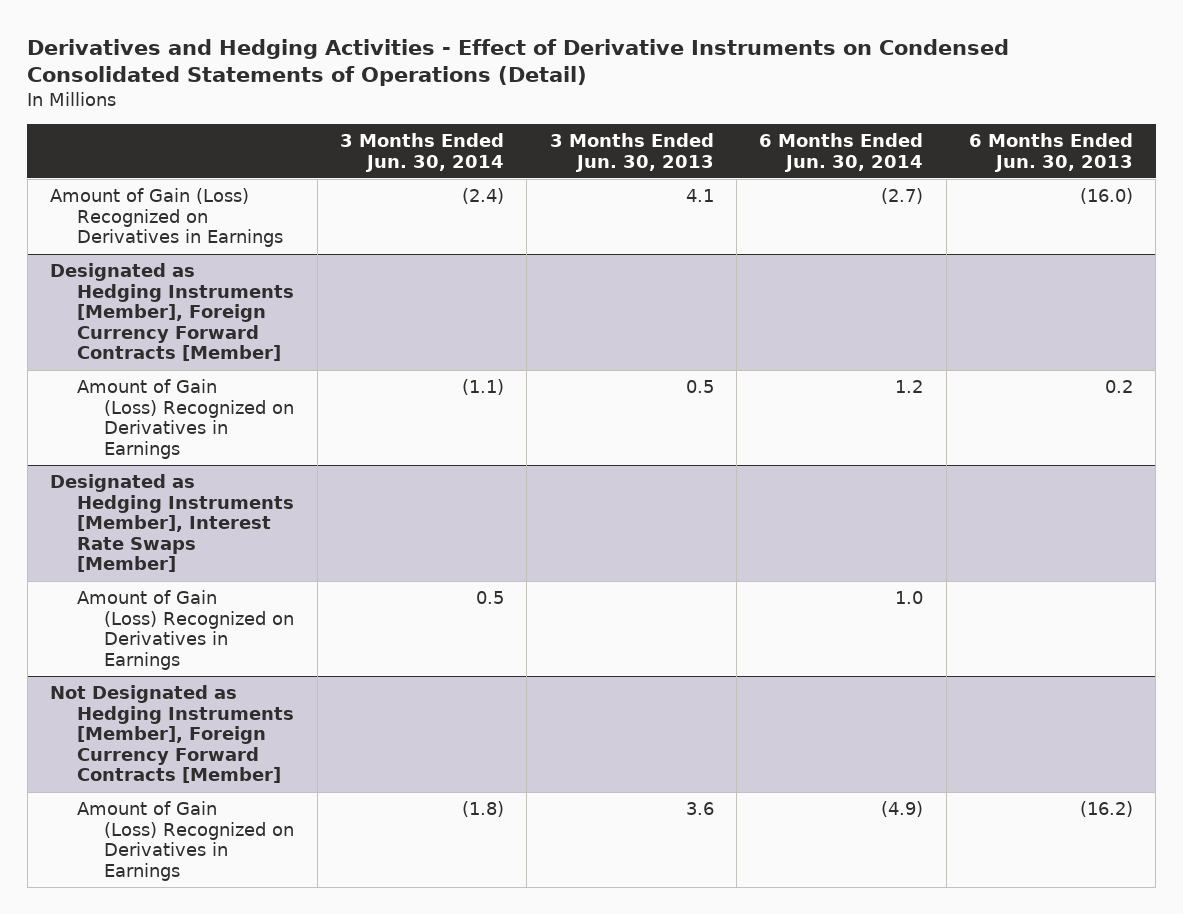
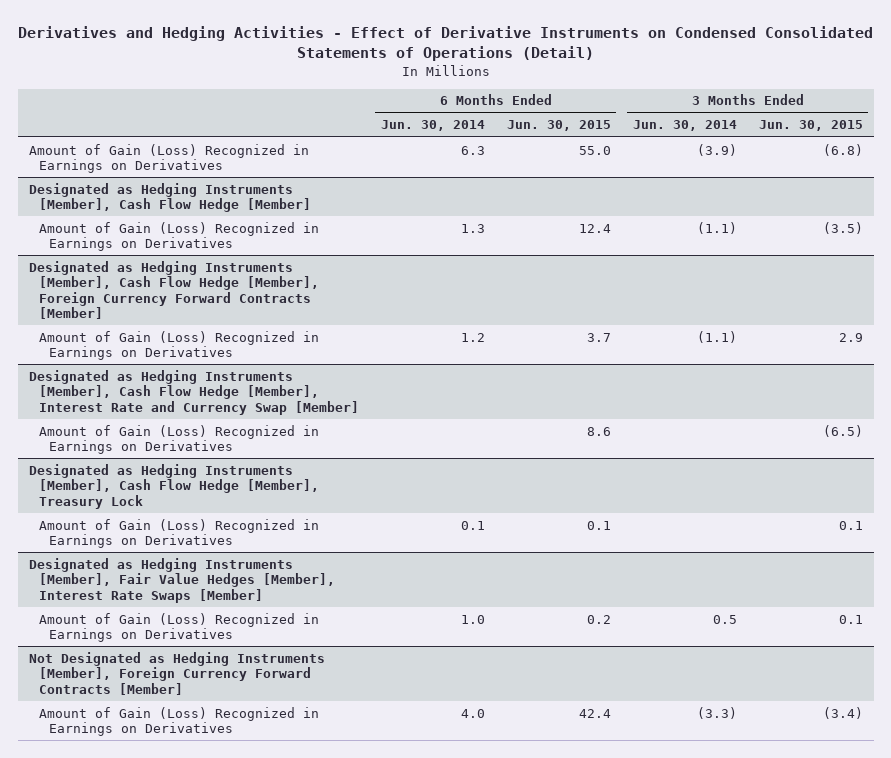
- | 3 Months Ended Jun. 30, 2014 | 3 Months Ended Jun. 30, 2013 | 6 Months Ended Jun. 30, 2014 | 6 Months Ended Jun. 30, 2013
+ | 6 Months Ended Jun. 30, 2014 | 6 Months Ended Jun. 30, 2015 | 3 Months Ended Jun. 30, 2014 | 3 Months Ended Jun. 30, 2015
- Amount of Gain (Loss) Recognized on Derivatives in Earnings | (2.4) | 4.1 | (2.7) | (16.0)
- Designated as Hedging Instruments [Member], Foreign Currency Forward Contracts [Member]
- Amount of Gain (Loss) Recognized on Derivatives in Earnings | (1.1) | 0.5 | 1.2 | 0.2
- Designated as Hedging Instruments [Member], Interest Rate Swaps [Member]
- Amount of Gain (Loss) Recognized on Derivatives in Earnings | 0.5 | | 1.0 |
+ Amount of Gain (Loss) Recognized in Earnings on Derivatives | 6.3 | 55.0 | (3.9) | (6.8)
+ Designated as Hedging Instruments [Member], Cash Flow Hedge [Member]
+ Amount of Gain (Loss) Recognized in Earnings on Derivatives | 1.3 | 12.4 | (1.1) | (3.5)
+ Designated as Hedging Instruments [Member], Cash Flow Hedge [Member], Foreign Currency Forward Contracts [Member]
+ Amount of Gain (Loss) Recognized in Earnings on Derivatives | 1.2 | 3.7 | (1.1) | 2.9
+ Designated as Hedging Instruments [Member], Cash Flow Hedge [Member], Interest Rate and Currency Swap [Member]
+ Amount of Gain (Loss) Recognized in Earnings on Derivatives | | 8.6 | | (6.5)
+ Designated as Hedging Instruments [Member], Cash Flow Hedge [Member], Treasury Lock
+ Amount of Gain (Loss) Recognized in Earnings on Derivatives | 0.1 | 0.1 | | 0.1
+ Designated as Hedging Instruments [Member], Fair Value Hedges [Member], Interest Rate Swaps [Member]
+ Amount of Gain (Loss) Recognized in Earnings on Derivatives | 1.0 | 0.2 | 0.5 | 0.1
@ Not Designated as Hedging Instruments [Member], Foreign Currency Forward Contracts [Member]
- Amount of Gain (Loss) Recognized on Derivatives in Earnings | (1.8) | 3.6 | (4.9) | (16.2)
+ Amount of Gain (Loss) Recognized in Earnings on Derivatives | 4.0 | 42.4 | (3.3) | (3.4)

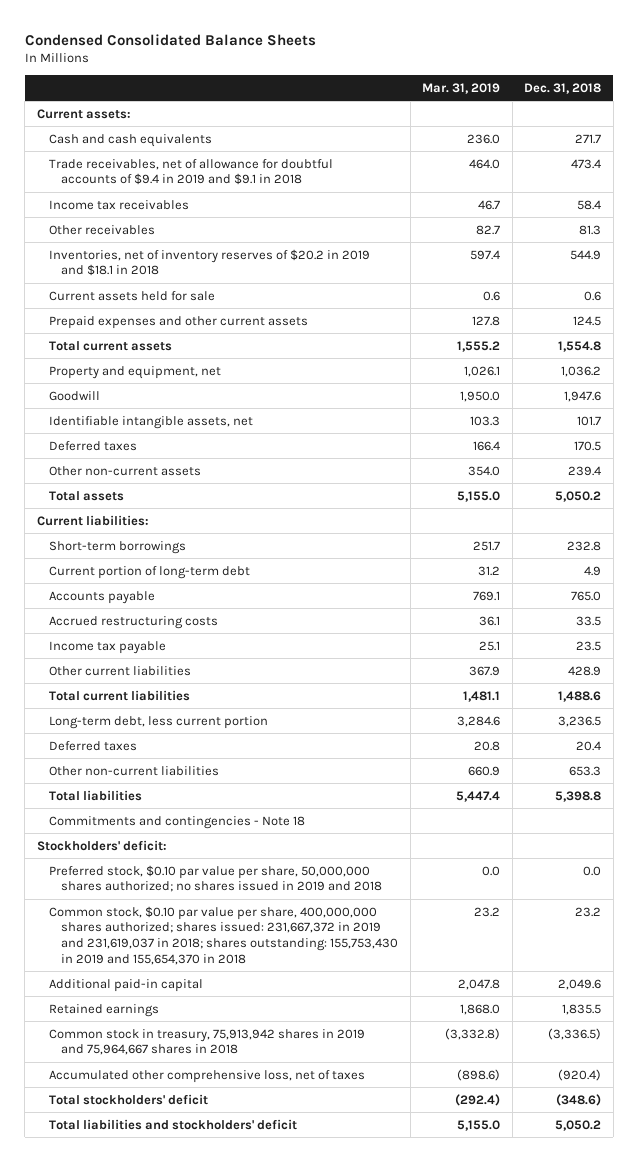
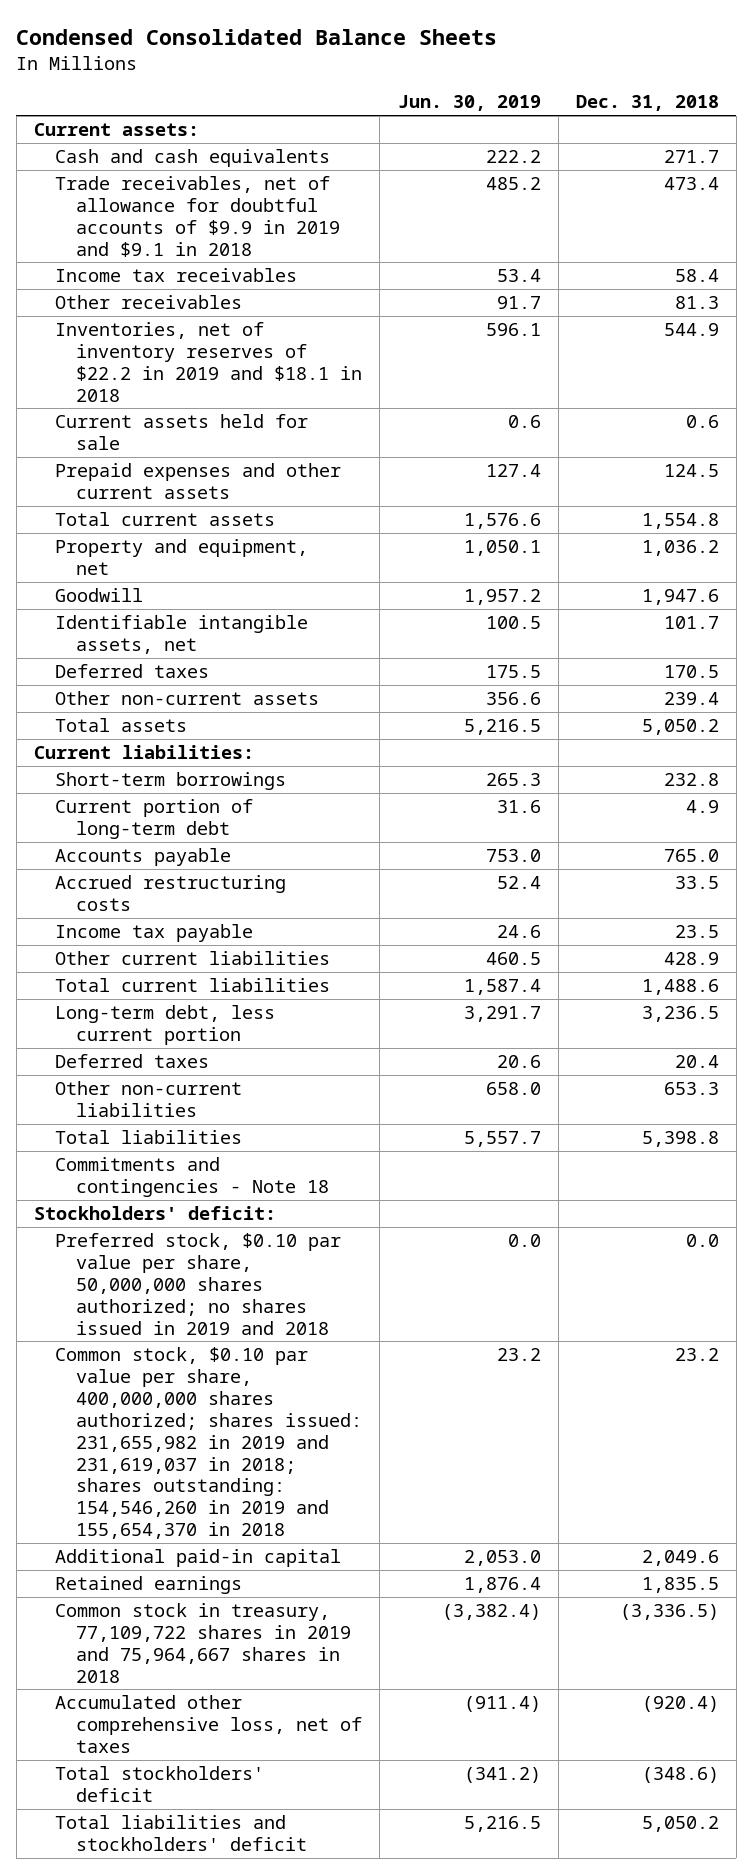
- | Mar. 31, 2019 | Dec. 31, 2018
+ | Jun. 30, 2019 | Dec. 31, 2018
- Trade receivables, net of allowance for doubtful accounts of $9.4 in 2019 and $9.1 in 2018 | 464.0 | 473.4
+ Trade receivables, net of allowance for doubtful accounts of $9.9 in 2019 and $9.1 in 2018 | 485.2 | 473.4
- Inventories, net of inventory reserves of $20.2 in 2019 and $18.1 in 2018 | 597.4 | 544.9
+ Inventories, net of inventory reserves of $22.2 in 2019 and $18.1 in 2018 | 596.1 | 544.9
- Common stock, $0.10 par value per share, 400,000,000 shares authorized; shares issued: 231,667,372 in 2019 and 231,619,037 in 2018; shares outstanding: 155,753,430 in 2019 and 155,654,370 in 2018 | 23.2 | 23.2
+ Common stock, $0.10 par value per share, 400,000,000 shares authorized; shares issued: 231,655,982 in 2019 and 231,619,037 in 2018; shares outstanding: 154,546,260 in 2019 and 155,654,370 in 2018 | 23.2 | 23.2
- Common stock in treasury, 75,913,942 shares in 2019 and 75,964,667 shares in 2018 | (3,332.8) | (3,336.5)
+ Common stock in treasury, 77,109,722 shares in 2019 and 75,964,667 shares in 2018 | (3,382.4) | (3,336.5)

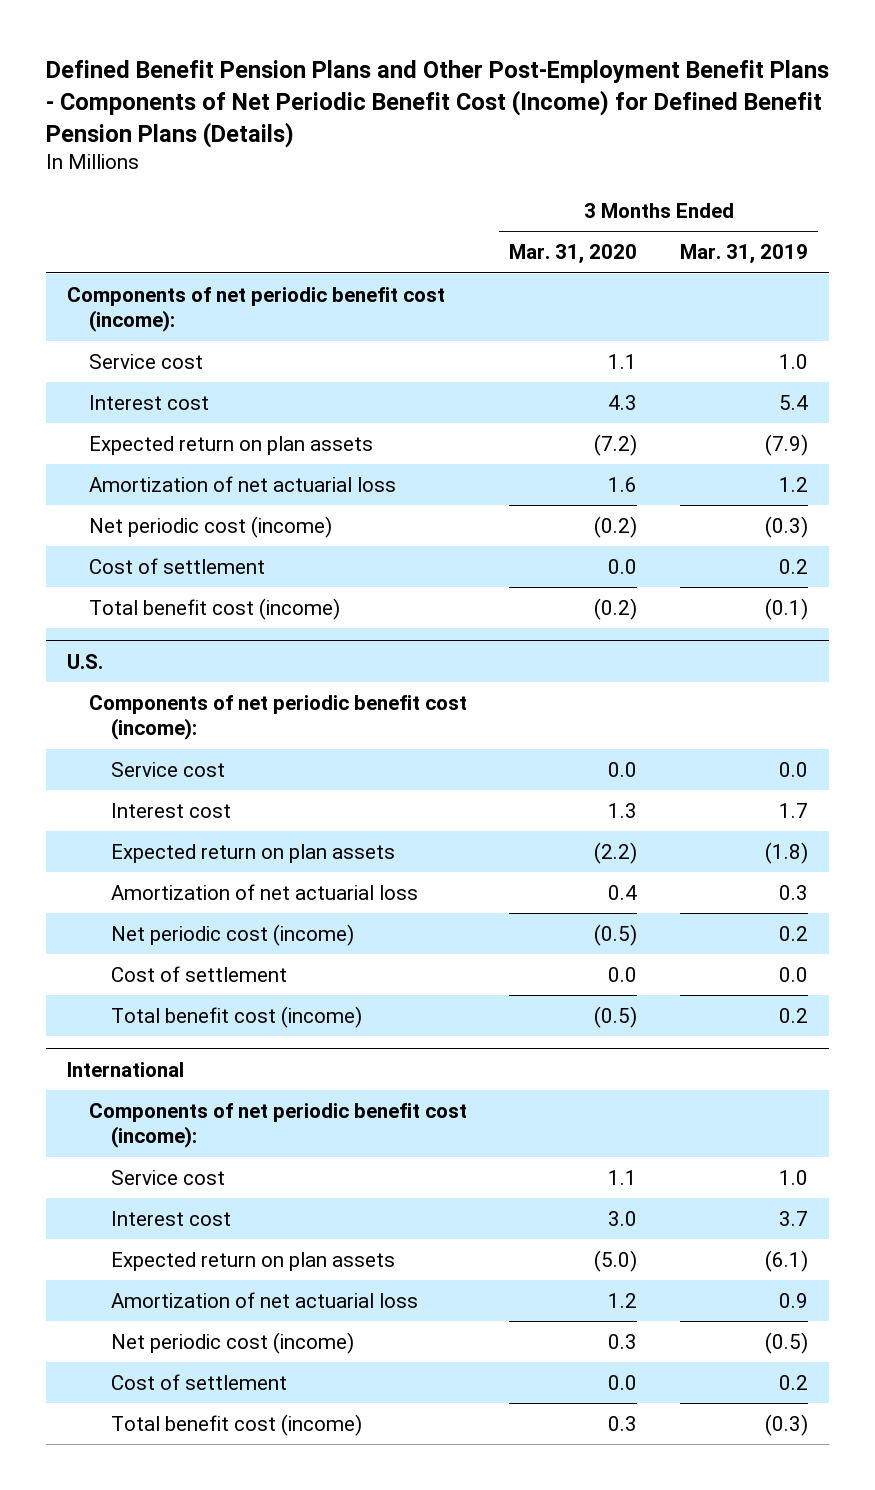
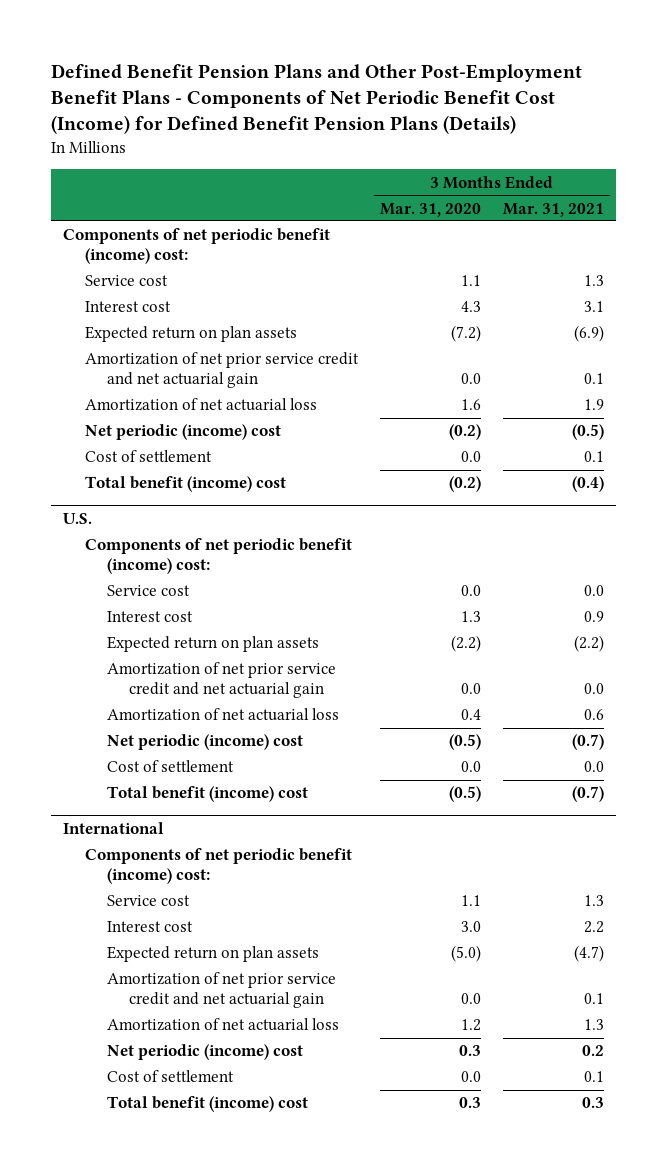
- | 3 Months Ended Mar. 31, 2020 | 3 Months Ended Mar. 31, 2019
+ | 3 Months Ended Mar. 31, 2020 | 3 Months Ended Mar. 31, 2021
- Components of net periodic benefit cost (income):
+ Components of net periodic benefit (income) cost:
+ Amortization of net prior service credit and net actuarial gain | 0.0 | 0.1
- Net periodic cost (income) | (0.2) | (0.3)
+ Net periodic (income) cost | (0.2) | (0.5)
- Total benefit cost (income) | (0.2) | (0.1)
+ Total benefit (income) cost | (0.2) | (0.4)
@ U.S.
- Components of net periodic benefit cost (income):
+ Components of net periodic benefit (income) cost:
+ Amortization of net prior service credit and net actuarial gain | 0.0 | 0.0
- Net periodic cost (income) | (0.5) | 0.2
+ Net periodic (income) cost | (0.5) | (0.7)
- Total benefit cost (income) | (0.5) | 0.2
+ Total benefit (income) cost | (0.5) | (0.7)
@ International
- Components of net periodic benefit cost (income):
+ Components of net periodic benefit (income) cost:
+ Amortization of net prior service credit and net actuarial gain | 0.0 | 0.1
- Net periodic cost (income) | 0.3 | (0.5)
+ Net periodic (income) cost | 0.3 | 0.2
- Total benefit cost (income) | 0.3 | (0.3)
+ Total benefit (income) cost | 0.3 | 0.3

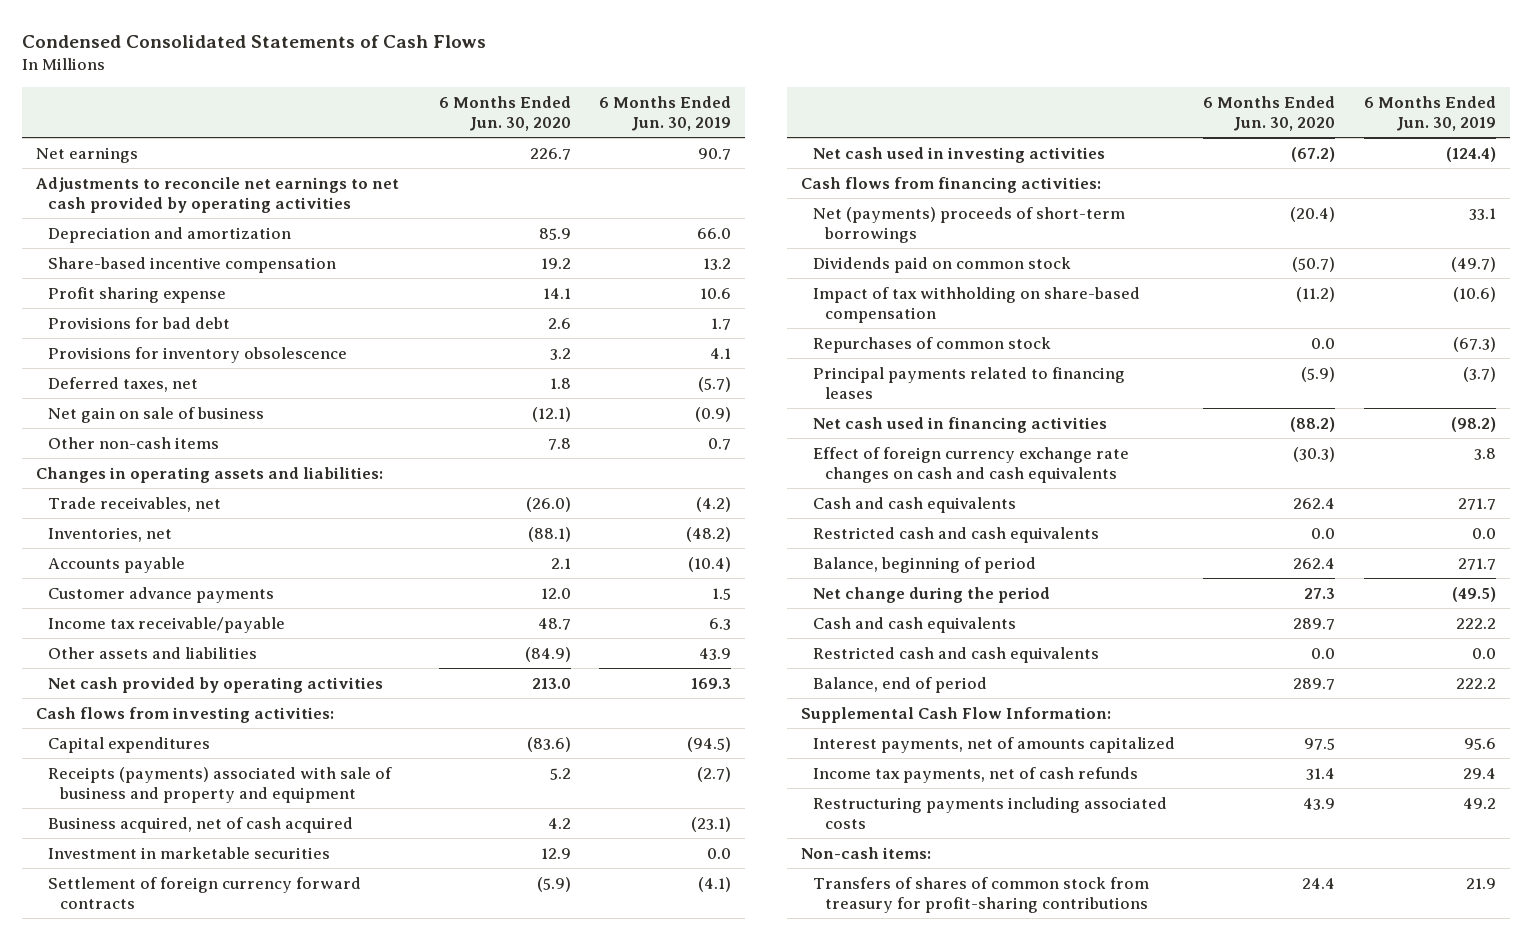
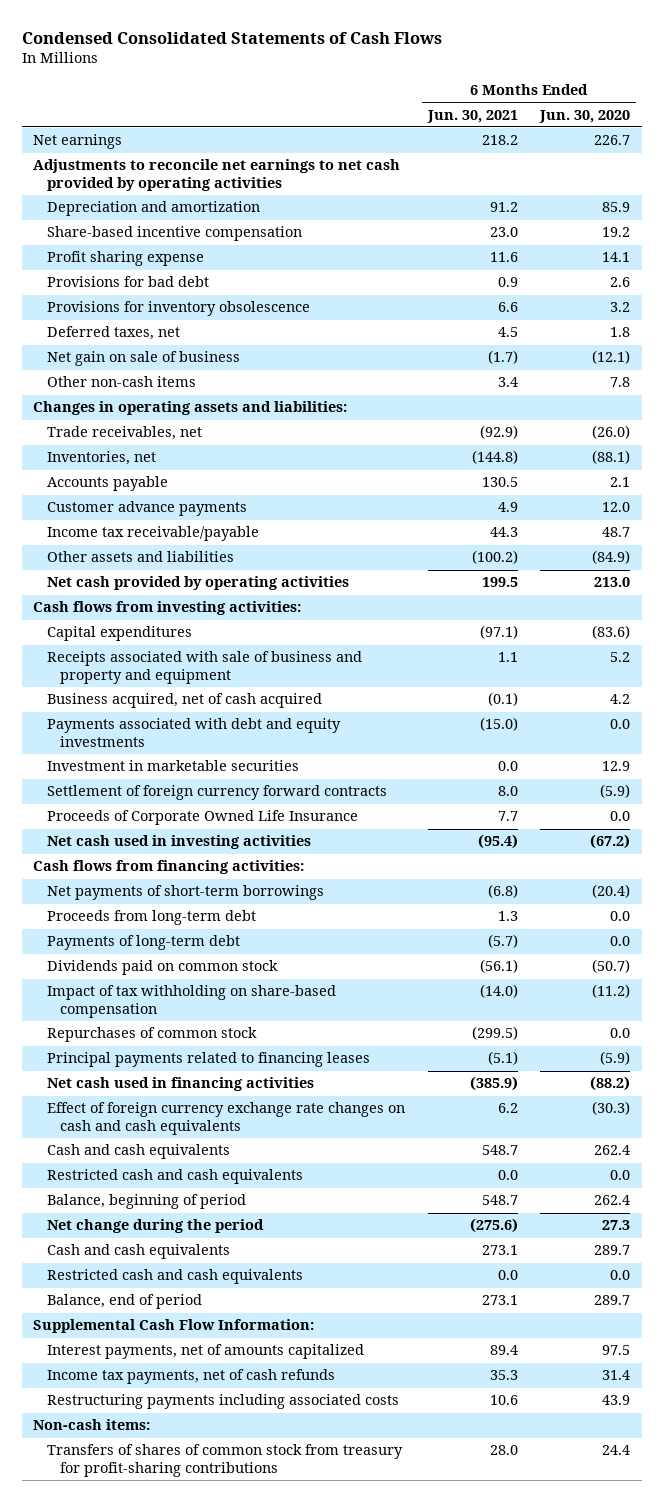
- | 6 Months Ended Jun. 30, 2020 | 6 Months Ended Jun. 30, 2019
+ | 6 Months Ended Jun. 30, 2021 | 6 Months Ended Jun. 30, 2020
- Receipts (payments) associated with sale of business and property and equipment | 5.2 | (2.7)
+ Receipts associated with sale of business and property and equipment | 1.1 | 5.2
+ Payments associated with debt and equity investments | (15.0) | 0.0
+ Proceeds of Corporate Owned Life Insurance | 7.7 | 0.0
- Net (payments) proceeds of short-term borrowings | (20.4) | 33.1
+ Net payments of short-term borrowings | (6.8) | (20.4)
+ Proceeds from long-term debt | 1.3 | 0.0
+ Payments of long-term debt | (5.7) | 0.0

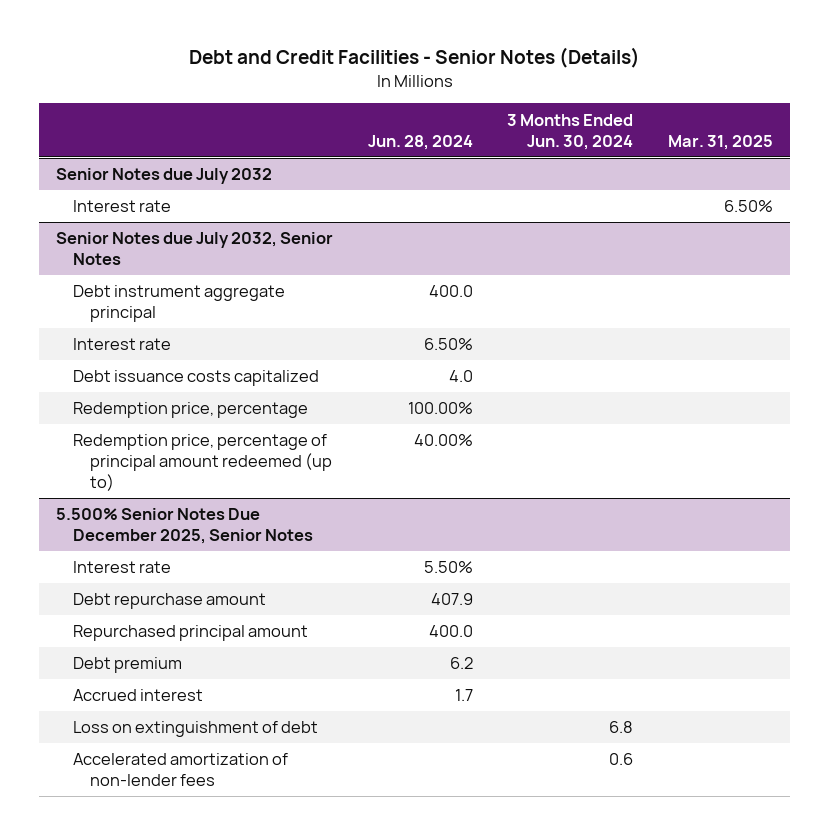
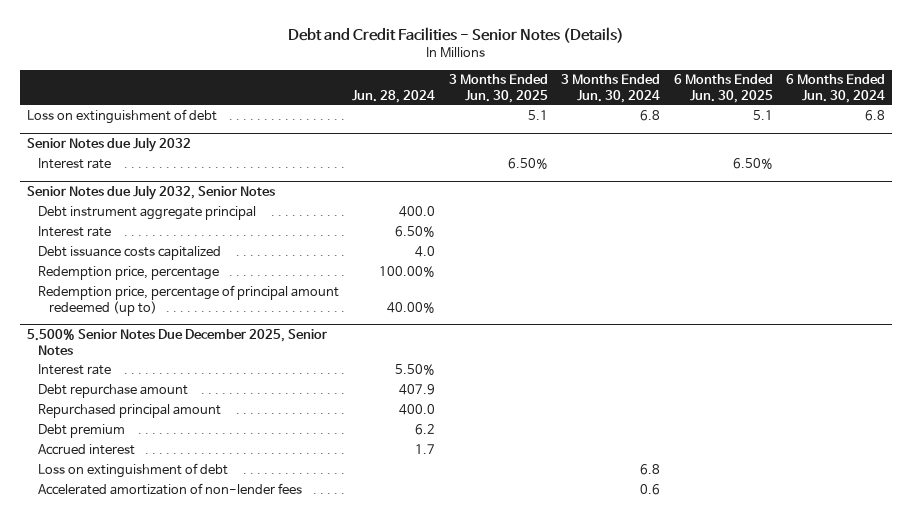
- | Jun. 28, 2024 | 3 Months Ended Jun. 30, 2024 | Mar. 31, 2025
+ | Jun. 28, 2024 | 3 Months Ended Jun. 30, 2025 | 3 Months Ended Jun. 30, 2024 | 6 Months Ended Jun. 30, 2025 | 6 Months Ended Jun. 30, 2024
+ Loss on extinguishment of debt | | 5.1 | 6.8 | 5.1 | 6.8

